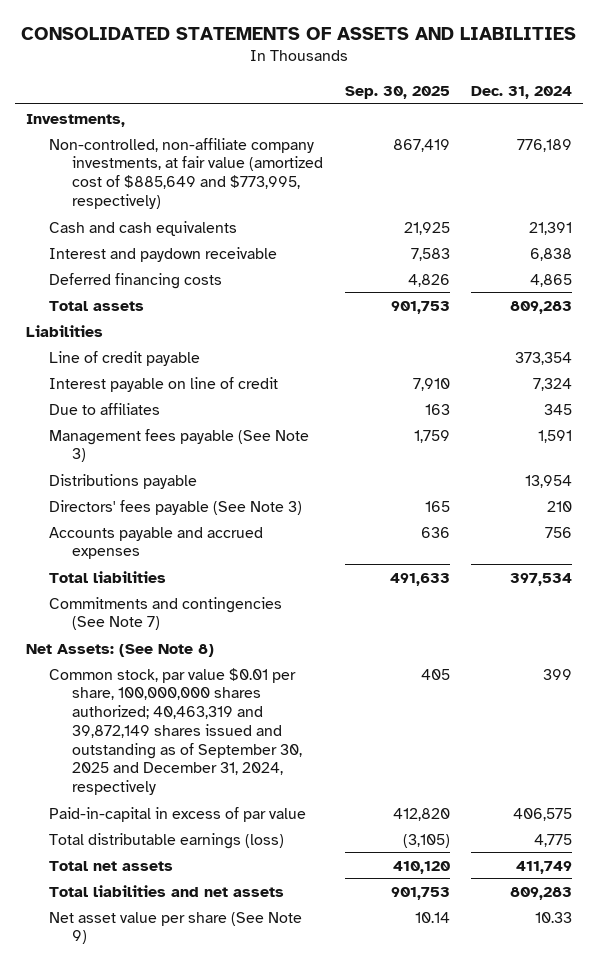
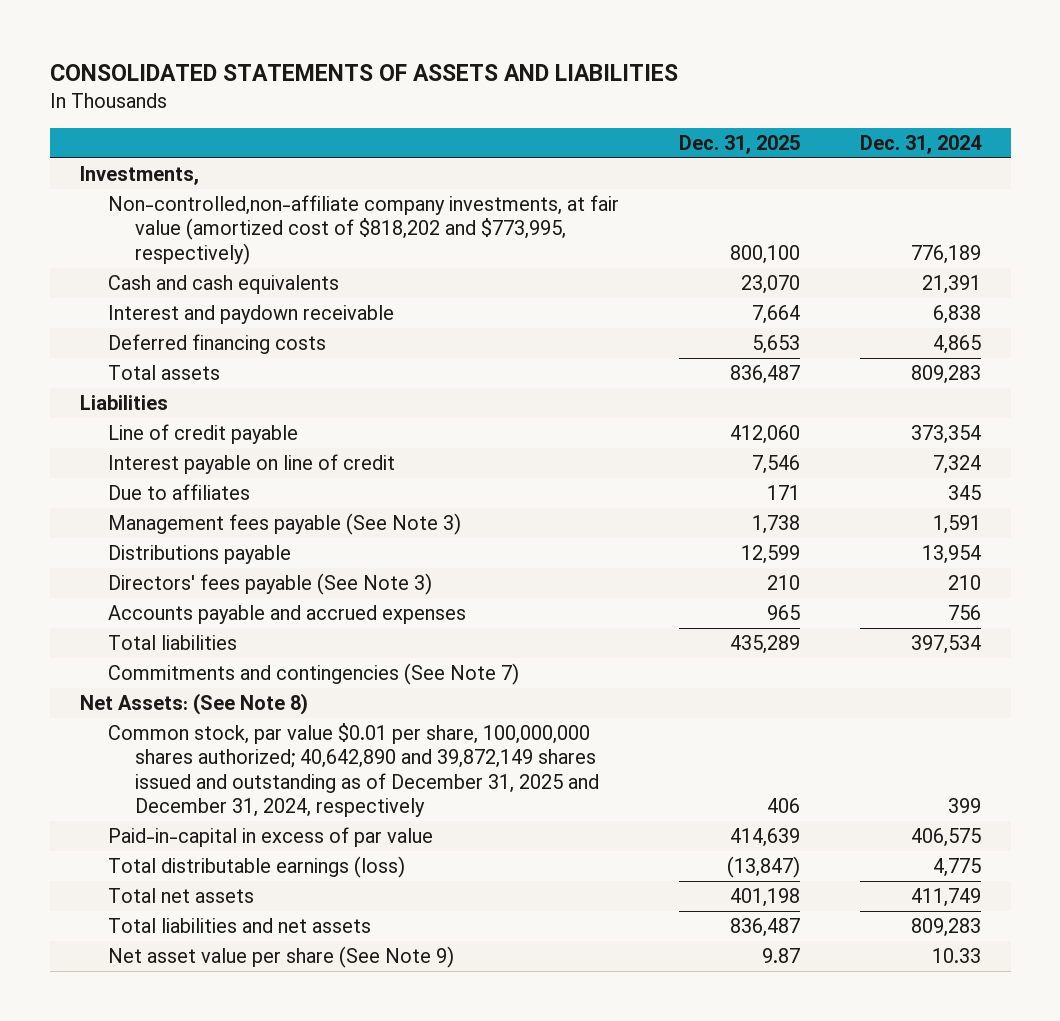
- | Sep. 30, 2025 | Dec. 31, 2024
+ | Dec. 31, 2025 | Dec. 31, 2024
- Non-controlled, non-affiliate company investments, at fair value (amortized cost of $885,649 and $773,995, respectively) | 867,419 | 776,189
+ Non-controlled,non-affiliate company investments, at fair value (amortized cost of $818,202 and $773,995, respectively) | 800,100 | 776,189
- Common stock, par value $0.01 per share, 100,000,000 shares authorized; 40,463,319 and 39,872,149 shares issued and outstanding as of September 30, 2025 and December 31, 2024, respectively | 405 | 399
+ Common stock, par value $0.01 per share, 100,000,000 shares authorized; 40,642,890 and 39,872,149 shares issued and outstanding as of December 31, 2025 and December 31, 2024, respectively | 406 | 399

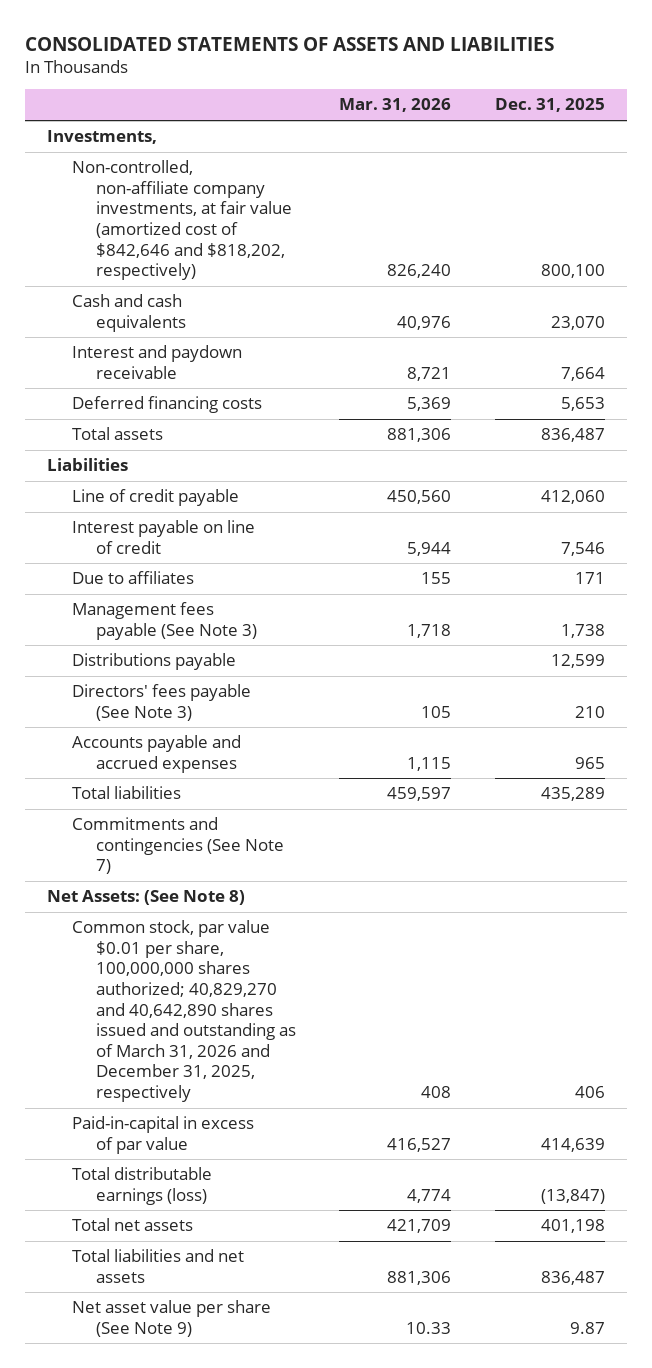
- | Dec. 31, 2025 | Dec. 31, 2024
+ | Mar. 31, 2026 | Dec. 31, 2025
- Non-controlled,non-affiliate company investments, at fair value (amortized cost of $818,202 and $773,995, respectively) | 800,100 | 776,189
+ Non-controlled, non-affiliate company investments, at fair value (amortized cost of $842,646 and $818,202, respectively) | 826,240 | 800,100
- Common stock, par value $0.01 per share, 100,000,000 shares authorized; 40,642,890 and 39,872,149 shares issued and outstanding as of December 31, 2025 and December 31, 2024, respectively | 406 | 399
+ Common stock, par value $0.01 per share, 100,000,000 shares authorized; 40,829,270 and 40,642,890 shares issued and outstanding as of March 31, 2026 and December 31, 2025, respectively | 408 | 406

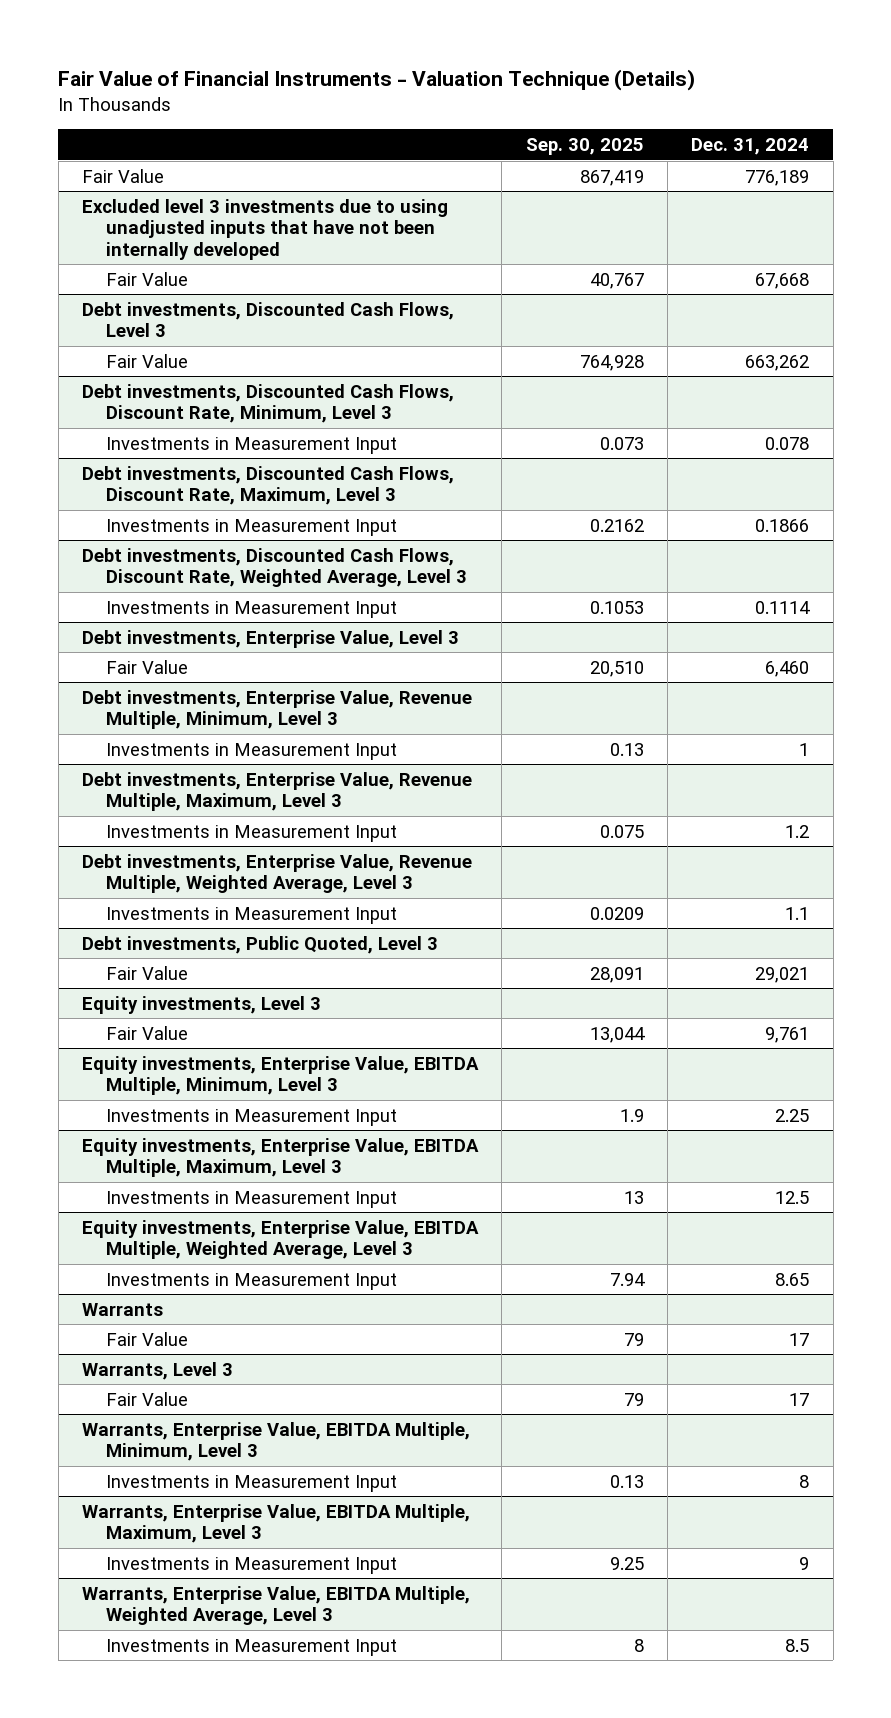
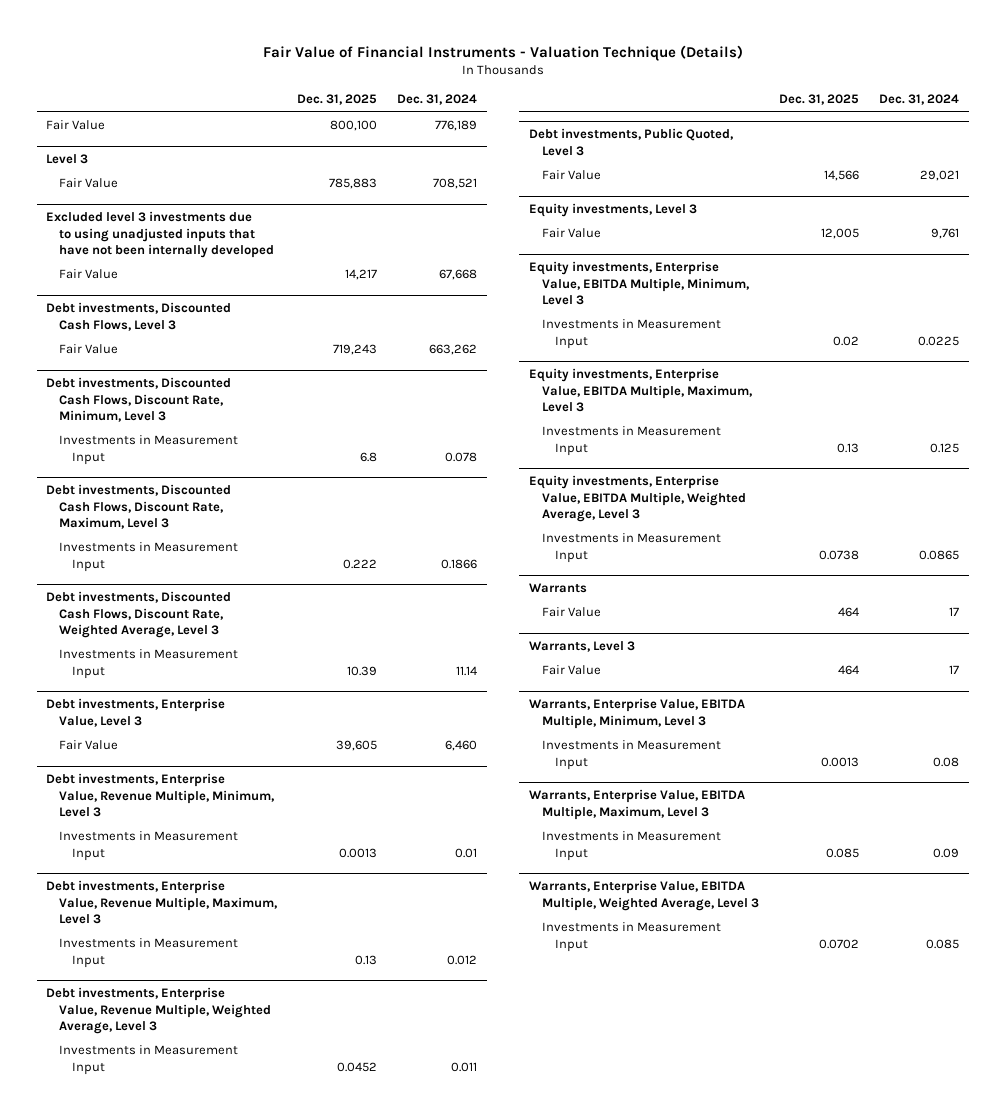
- | Sep. 30, 2025 | Dec. 31, 2024
+ | Dec. 31, 2025 | Dec. 31, 2024
+ Level 3
+ Fair Value | 785,883 | 708,521
@ Debt investments, Discounted Cash Flows, Discount Rate, Weighted Average, Level 3
- Investments in Measurement Input | 0.1053 | 0.1114
+ Investments in Measurement Input | 10.39 | 11.14
@ Debt investments, Enterprise Value, Revenue Multiple, Minimum, Level 3
- Investments in Measurement Input | 0.13 | 1
+ Investments in Measurement Input | 0.0013 | 0.01
@ Debt investments, Enterprise Value, Revenue Multiple, Maximum, Level 3
- Investments in Measurement Input | 0.075 | 1.2
+ Investments in Measurement Input | 0.13 | 0.012
@ Debt investments, Enterprise Value, Revenue Multiple, Weighted Average, Level 3
- Investments in Measurement Input | 0.0209 | 1.1
+ Investments in Measurement Input | 0.0452 | 0.011
@ Equity investments, Enterprise Value, EBITDA Multiple, Minimum, Level 3
- Investments in Measurement Input | 1.9 | 2.25
+ Investments in Measurement Input | 0.02 | 0.0225
@ Equity investments, Enterprise Value, EBITDA Multiple, Maximum, Level 3
- Investments in Measurement Input | 13 | 12.5
+ Investments in Measurement Input | 0.13 | 0.125
@ Equity investments, Enterprise Value, EBITDA Multiple, Weighted Average, Level 3
- Investments in Measurement Input | 7.94 | 8.65
+ Investments in Measurement Input | 0.0738 | 0.0865
@ Warrants, Enterprise Value, EBITDA Multiple, Minimum, Level 3
- Investments in Measurement Input | 0.13 | 8
+ Investments in Measurement Input | 0.0013 | 0.08
@ Warrants, Enterprise Value, EBITDA Multiple, Maximum, Level 3
- Investments in Measurement Input | 9.25 | 9
+ Investments in Measurement Input | 0.085 | 0.09
@ Warrants, Enterprise Value, EBITDA Multiple, Weighted Average, Level 3
- Investments in Measurement Input | 8 | 8.5
+ Investments in Measurement Input | 0.0702 | 0.085

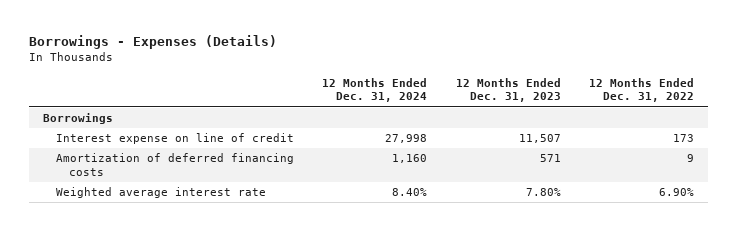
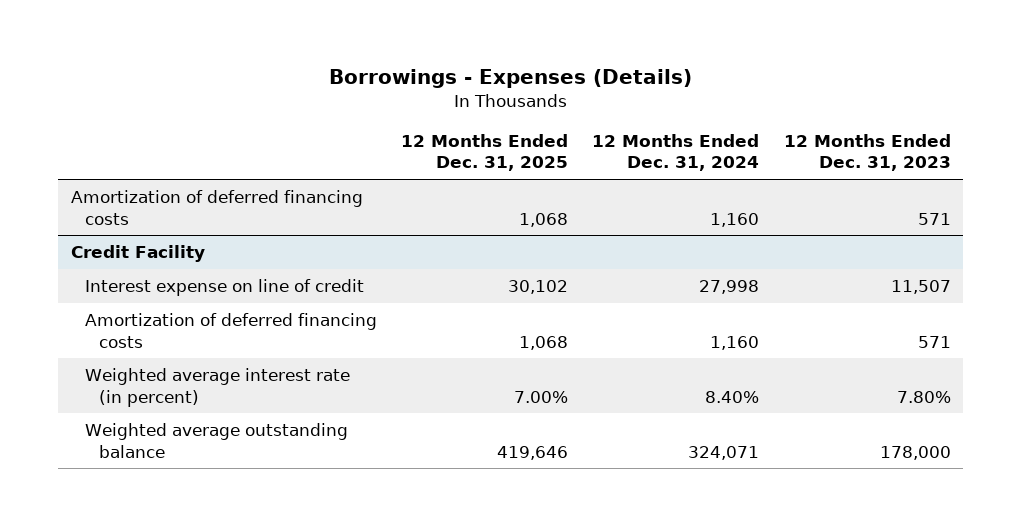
- | 12 Months Ended Dec. 31, 2024 | 12 Months Ended Dec. 31, 2023 | 12 Months Ended Dec. 31, 2022
+ | 12 Months Ended Dec. 31, 2025 | 12 Months Ended Dec. 31, 2024 | 12 Months Ended Dec. 31, 2023
- Borrowings
+ Amortization of deferred financing costs | 1,068 | 1,160 | 571
+ Credit Facility
- Weighted average interest rate | 8.40% | 7.80% | 6.90%
+ Weighted average interest rate (in percent) | 7.00% | 8.40% | 7.80%
+ Weighted average outstanding balance | 419,646 | 324,071 | 178,000

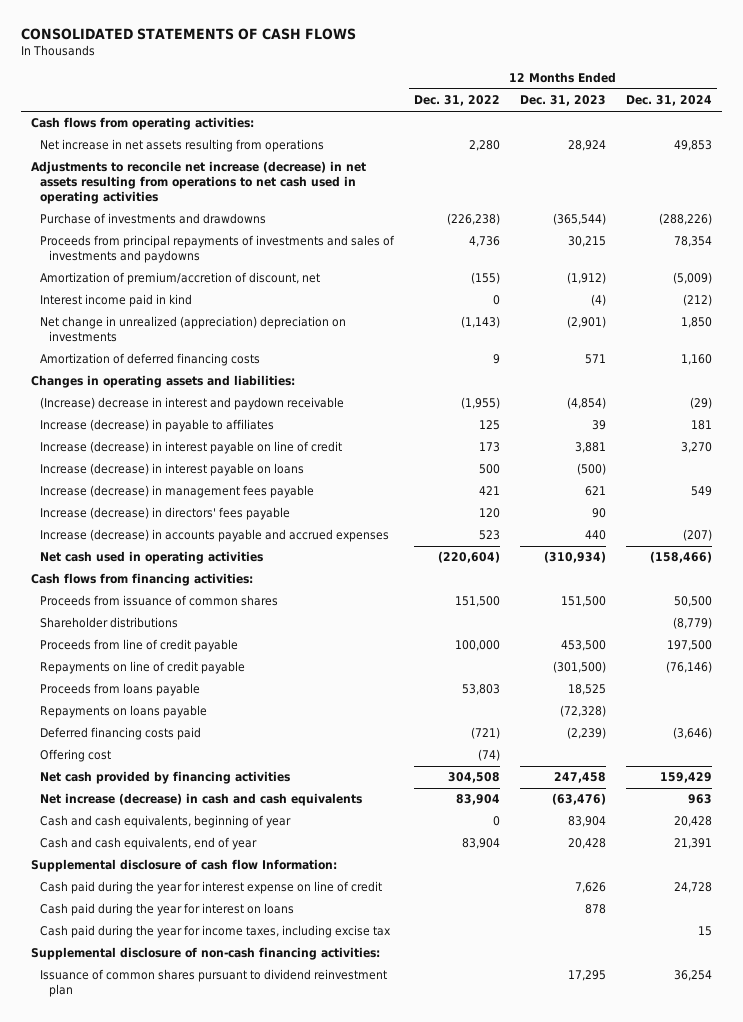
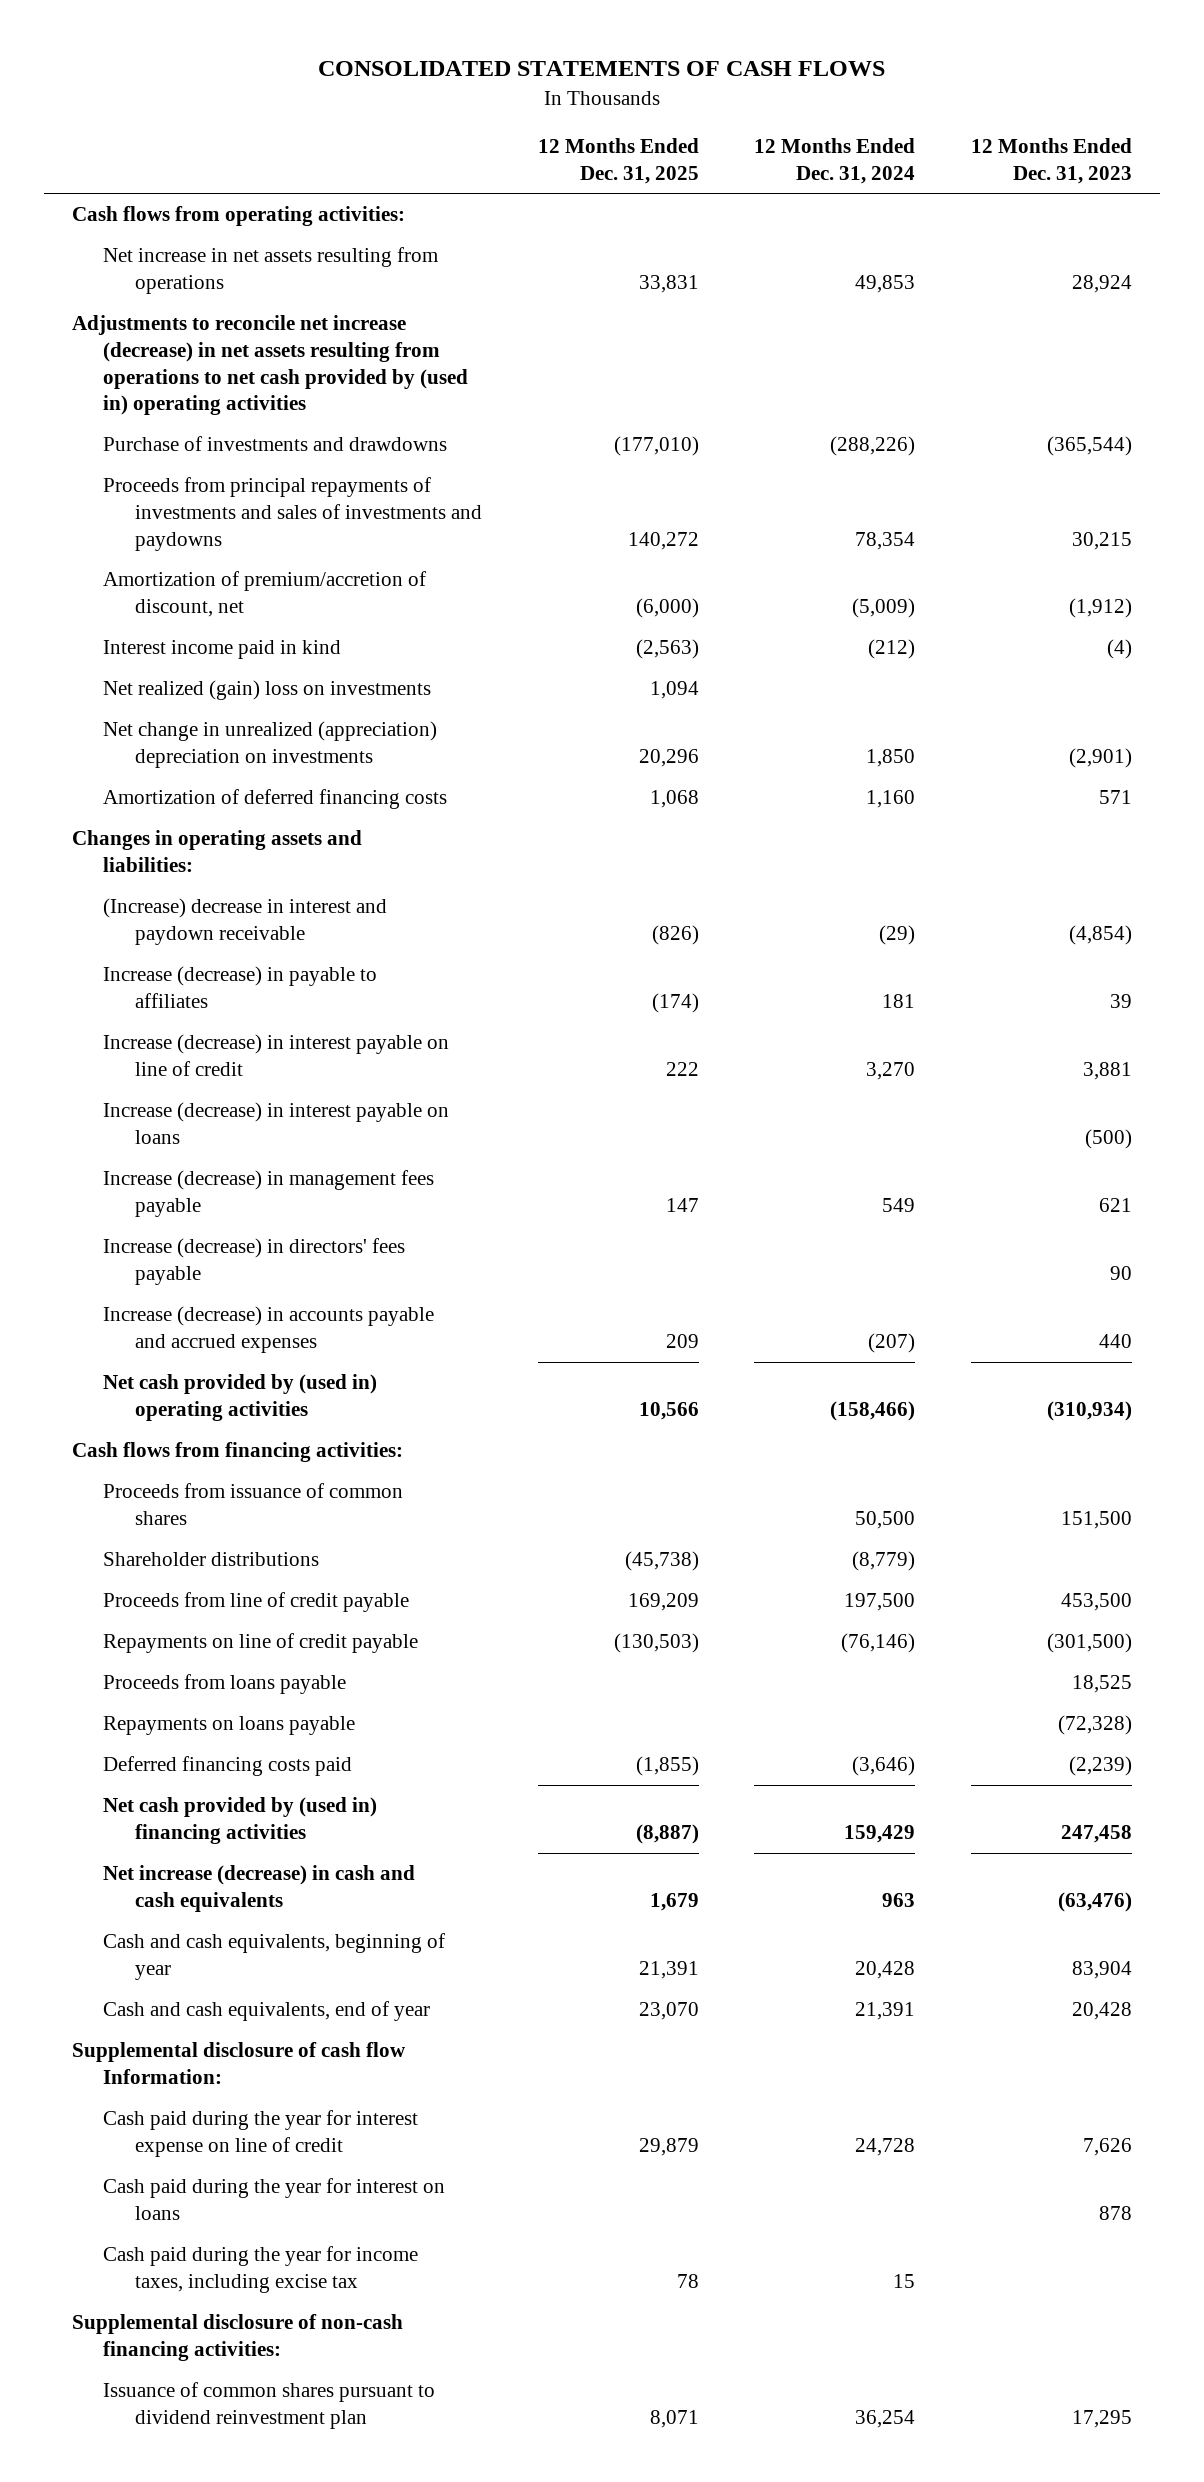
- | 12 Months Ended Dec. 31, 2022 | 12 Months Ended Dec. 31, 2023 | 12 Months Ended Dec. 31, 2024
+ | 12 Months Ended Dec. 31, 2025 | 12 Months Ended Dec. 31, 2024 | 12 Months Ended Dec. 31, 2023
- Adjustments to reconcile net increase (decrease) in net assets resulting from operations to net cash used in operating activities
+ Adjustments to reconcile net increase (decrease) in net assets resulting from operations to net cash provided by (used in) operating activities
+ Net realized (gain) loss on investments | 1,094 | |
- Net cash used in operating activities | (220,604) | (310,934) | (158,466)
+ Net cash provided by (used in) operating activities | 10,566 | (158,466) | (310,934)
- Offering cost | (74) | |
- Net cash provided by financing activities | 304,508 | 247,458 | 159,429
+ Net cash provided by (used in) financing activities | (8,887) | 159,429 | 247,458

